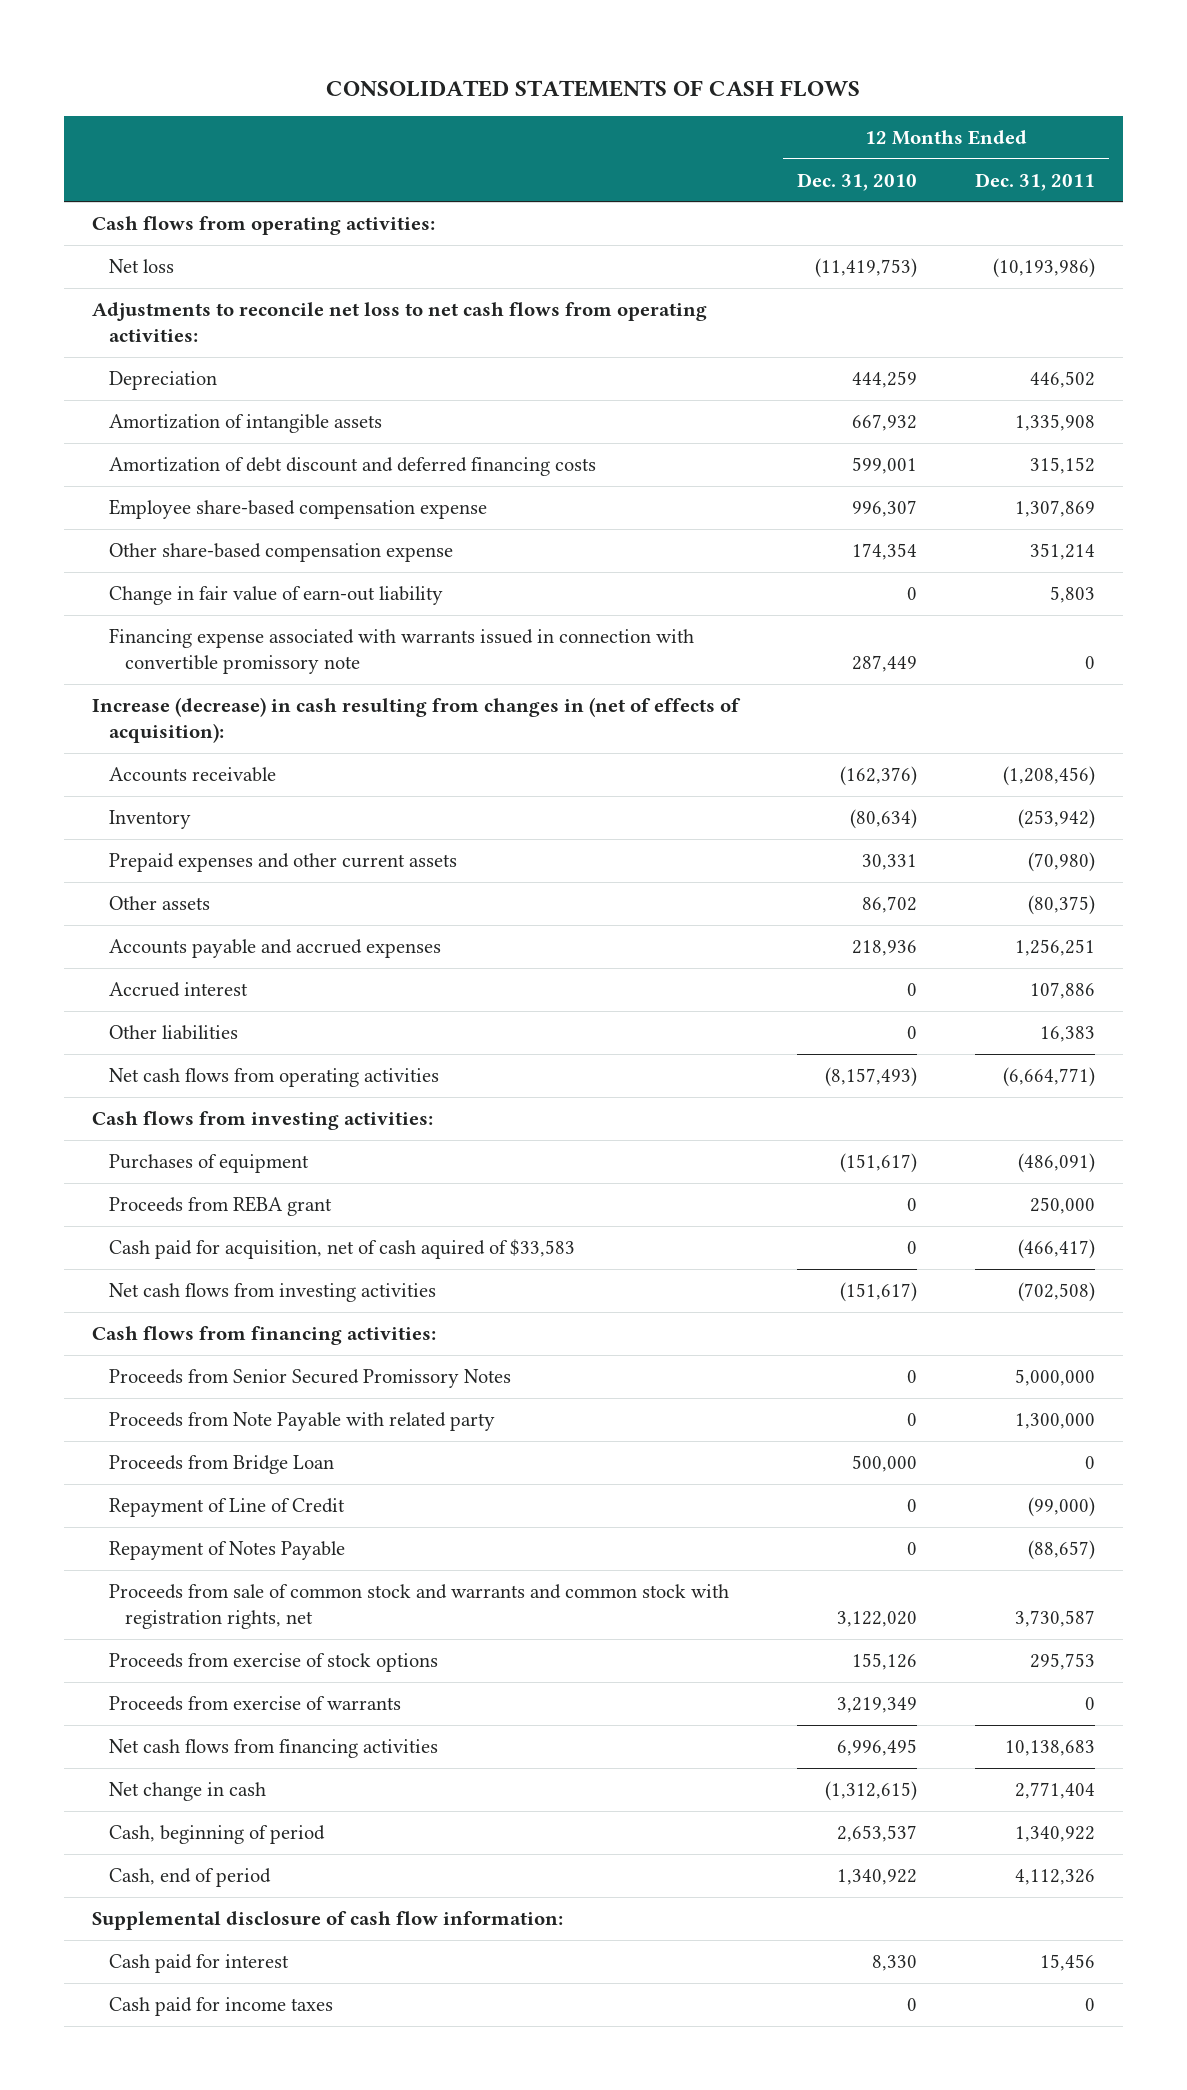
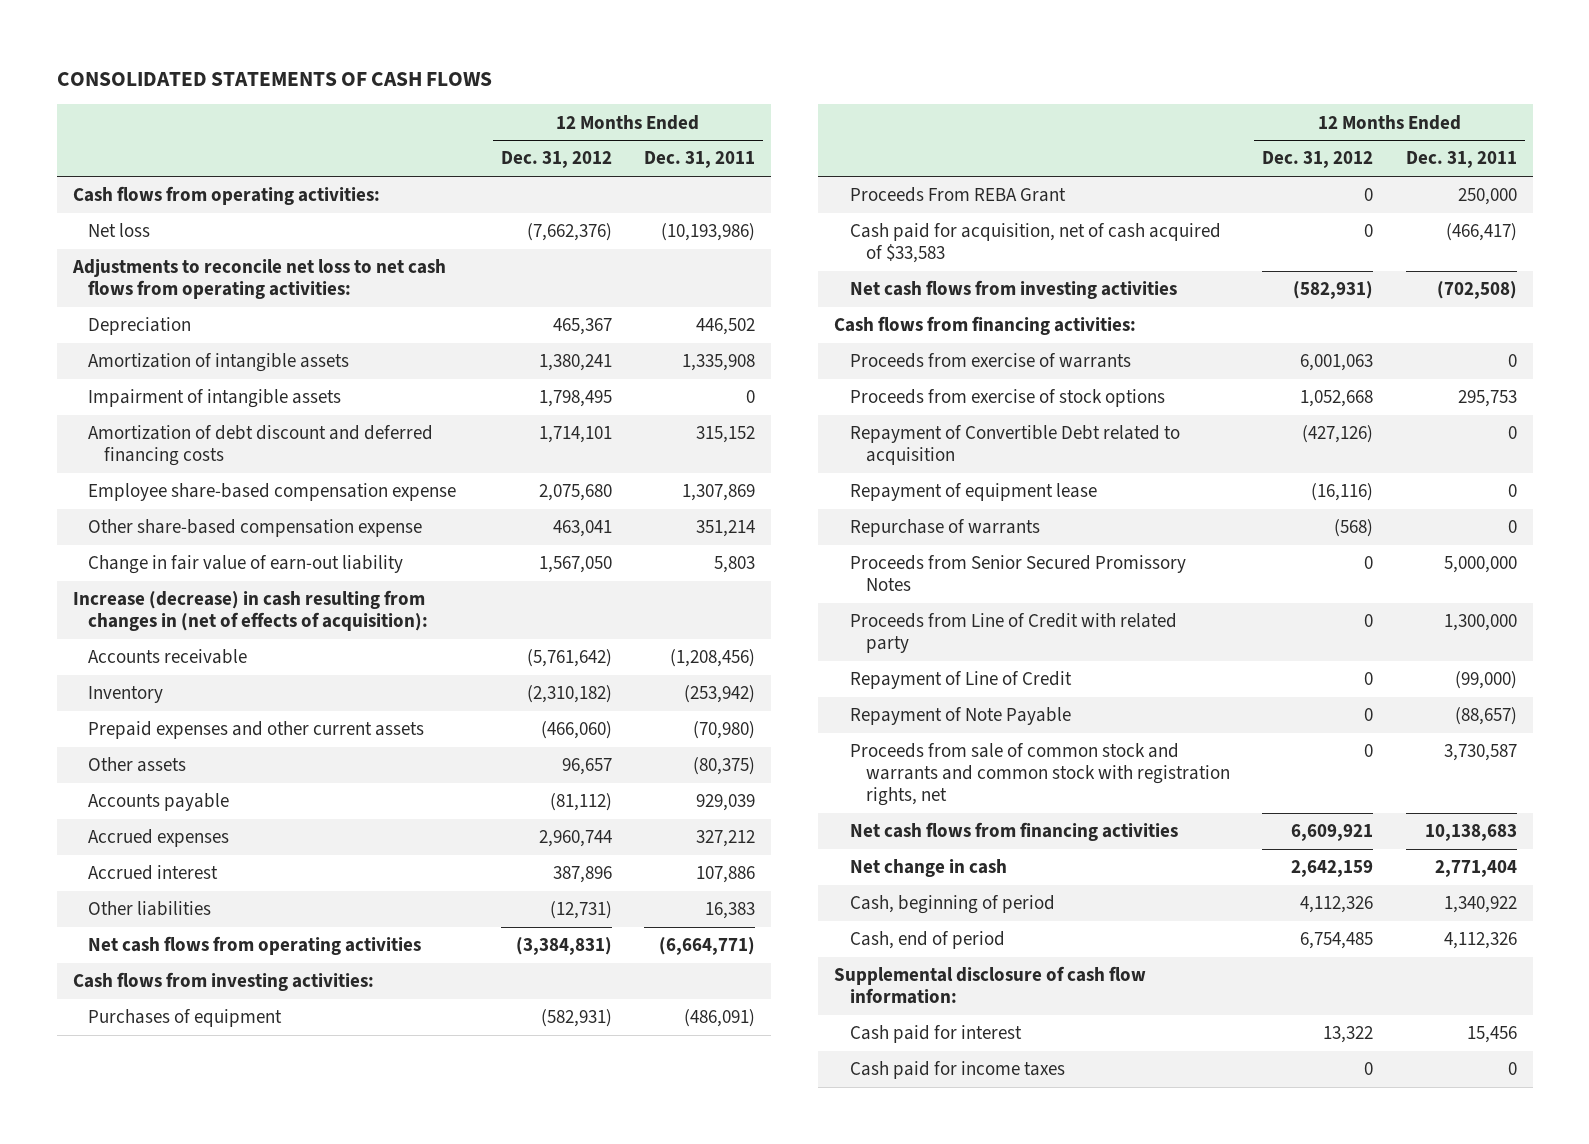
- | 12 Months Ended Dec. 31, 2010 | 12 Months Ended Dec. 31, 2011
+ | 12 Months Ended Dec. 31, 2012 | 12 Months Ended Dec. 31, 2011
+ Impairment of intangible assets | 1,798,495 | 0
- Financing expense associated with warrants issued in connection with convertible promissory note | 287,449 | 0
- Accounts payable and accrued expenses | 218,936 | 1,256,251
+ Accounts payable | (81,112) | 929,039
+ Accrued expenses | 2,960,744 | 327,212
- Proceeds from REBA grant | 0 | 250,000
- Cash paid for acquisition, net of cash aquired of $33,583 | 0 | (466,417)
+ Proceeds From REBA Grant | 0 | 250,000
+ Cash paid for acquisition, net of cash acquired of $33,583 | 0 | (466,417)
moved up: Proceeds from exercise of warrants | 6,001,063 | 0
moved up: Proceeds from exercise of stock options | 1,052,668 | 295,753
+ Repayment of Convertible Debt related to acquisition | (427,126) | 0
+ Repayment of equipment lease | (16,116) | 0
+ Repurchase of warrants | (568) | 0
- Proceeds from Note Payable with related party | 0 | 1,300,000
- Proceeds from Bridge Loan | 500,000 | 0
+ Proceeds from Line of Credit with related party | 0 | 1,300,000
- Repayment of Notes Payable | 0 | (88,657)
+ Repayment of Note Payable | 0 | (88,657)

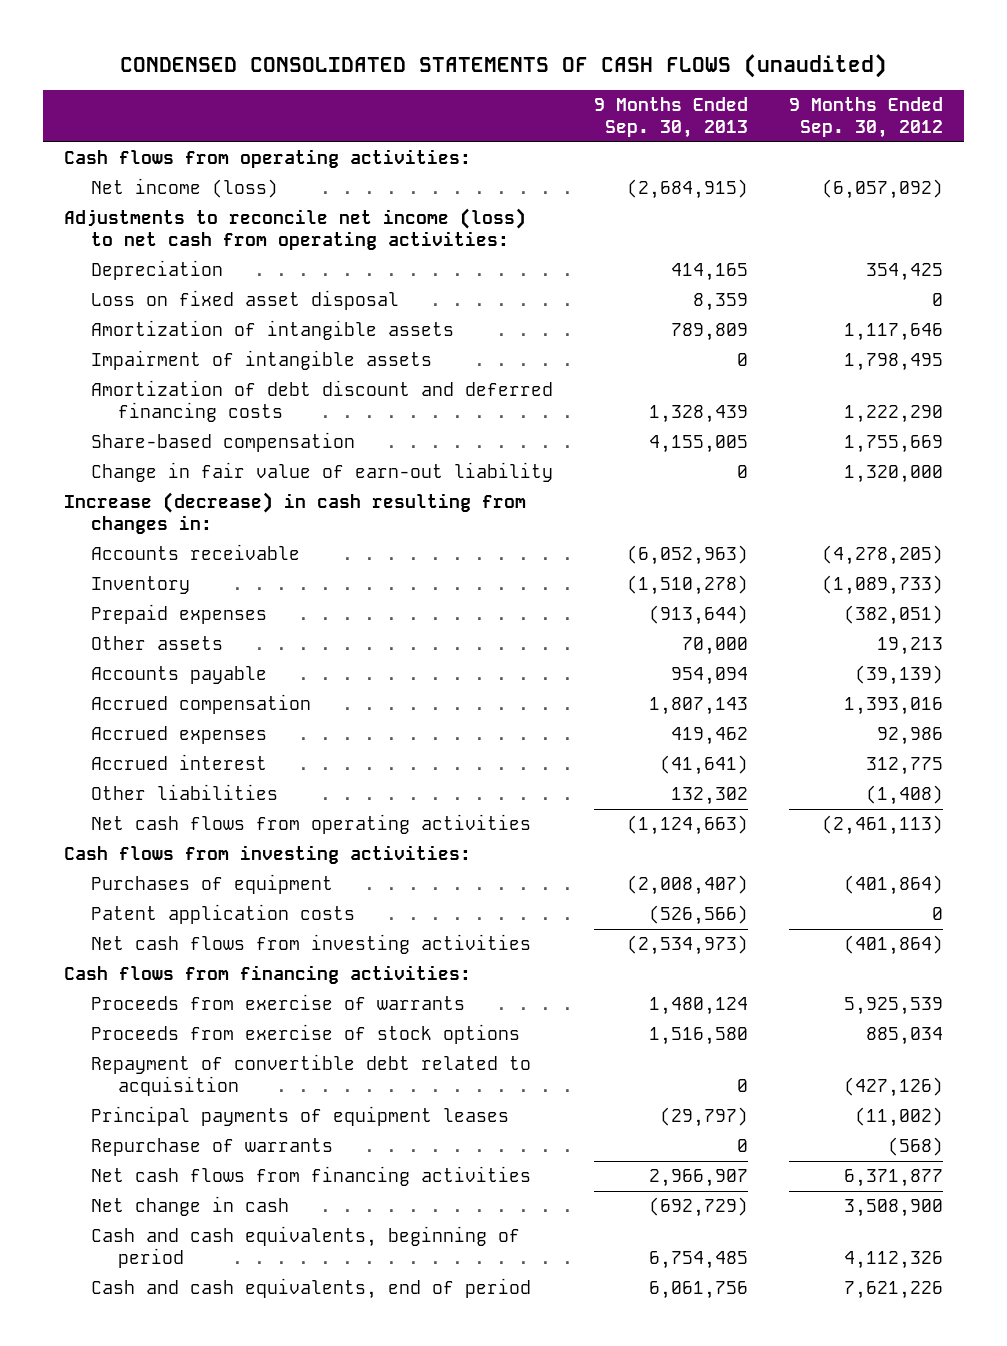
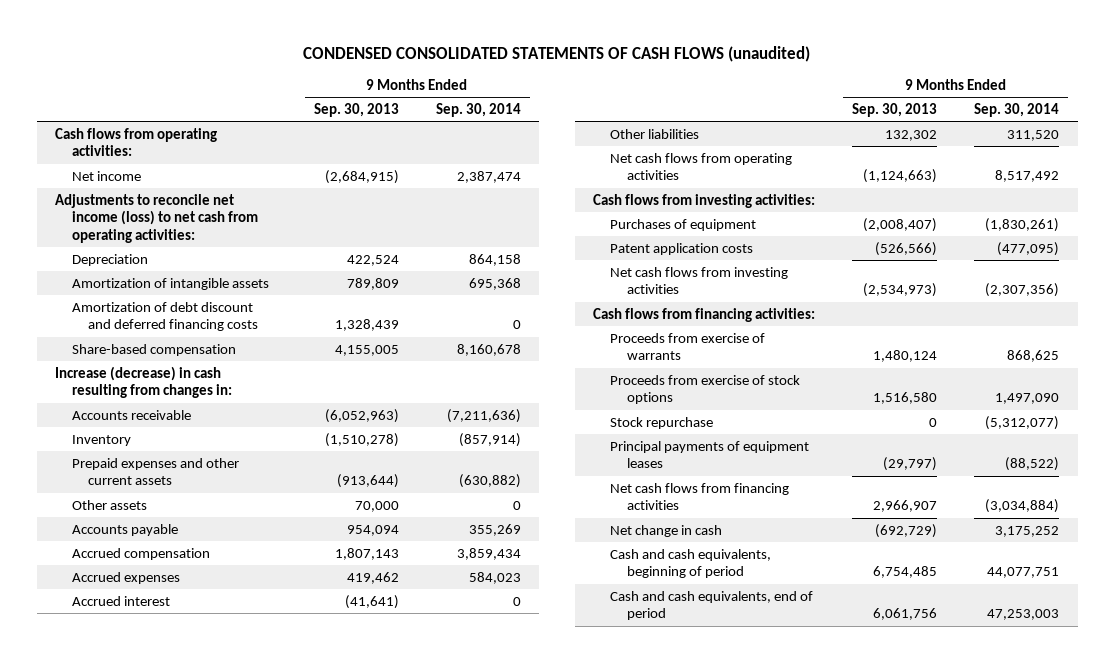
- | 9 Months Ended Sep. 30, 2013 | 9 Months Ended Sep. 30, 2012
+ | 9 Months Ended Sep. 30, 2013 | 9 Months Ended Sep. 30, 2014
- Net income (loss) | (2,684,915) | (6,057,092)
+ Net income | (2,684,915) | 2,387,474
- Depreciation | 414,165 | 354,425
- Loss on fixed asset disposal | 8,359 | 0
+ Depreciation | 422,524 | 864,158
- Impairment of intangible assets | 0 | 1,798,495
- Change in fair value of earn-out liability | 0 | 1,320,000
- Prepaid expenses | (913,644) | (382,051)
+ Prepaid expenses and other current assets | (913,644) | (630,882)
- Repayment of convertible debt related to acquisition | 0 | (427,126)
+ Stock repurchase | 0 | (5,312,077)
- Repurchase of warrants | 0 | (568)

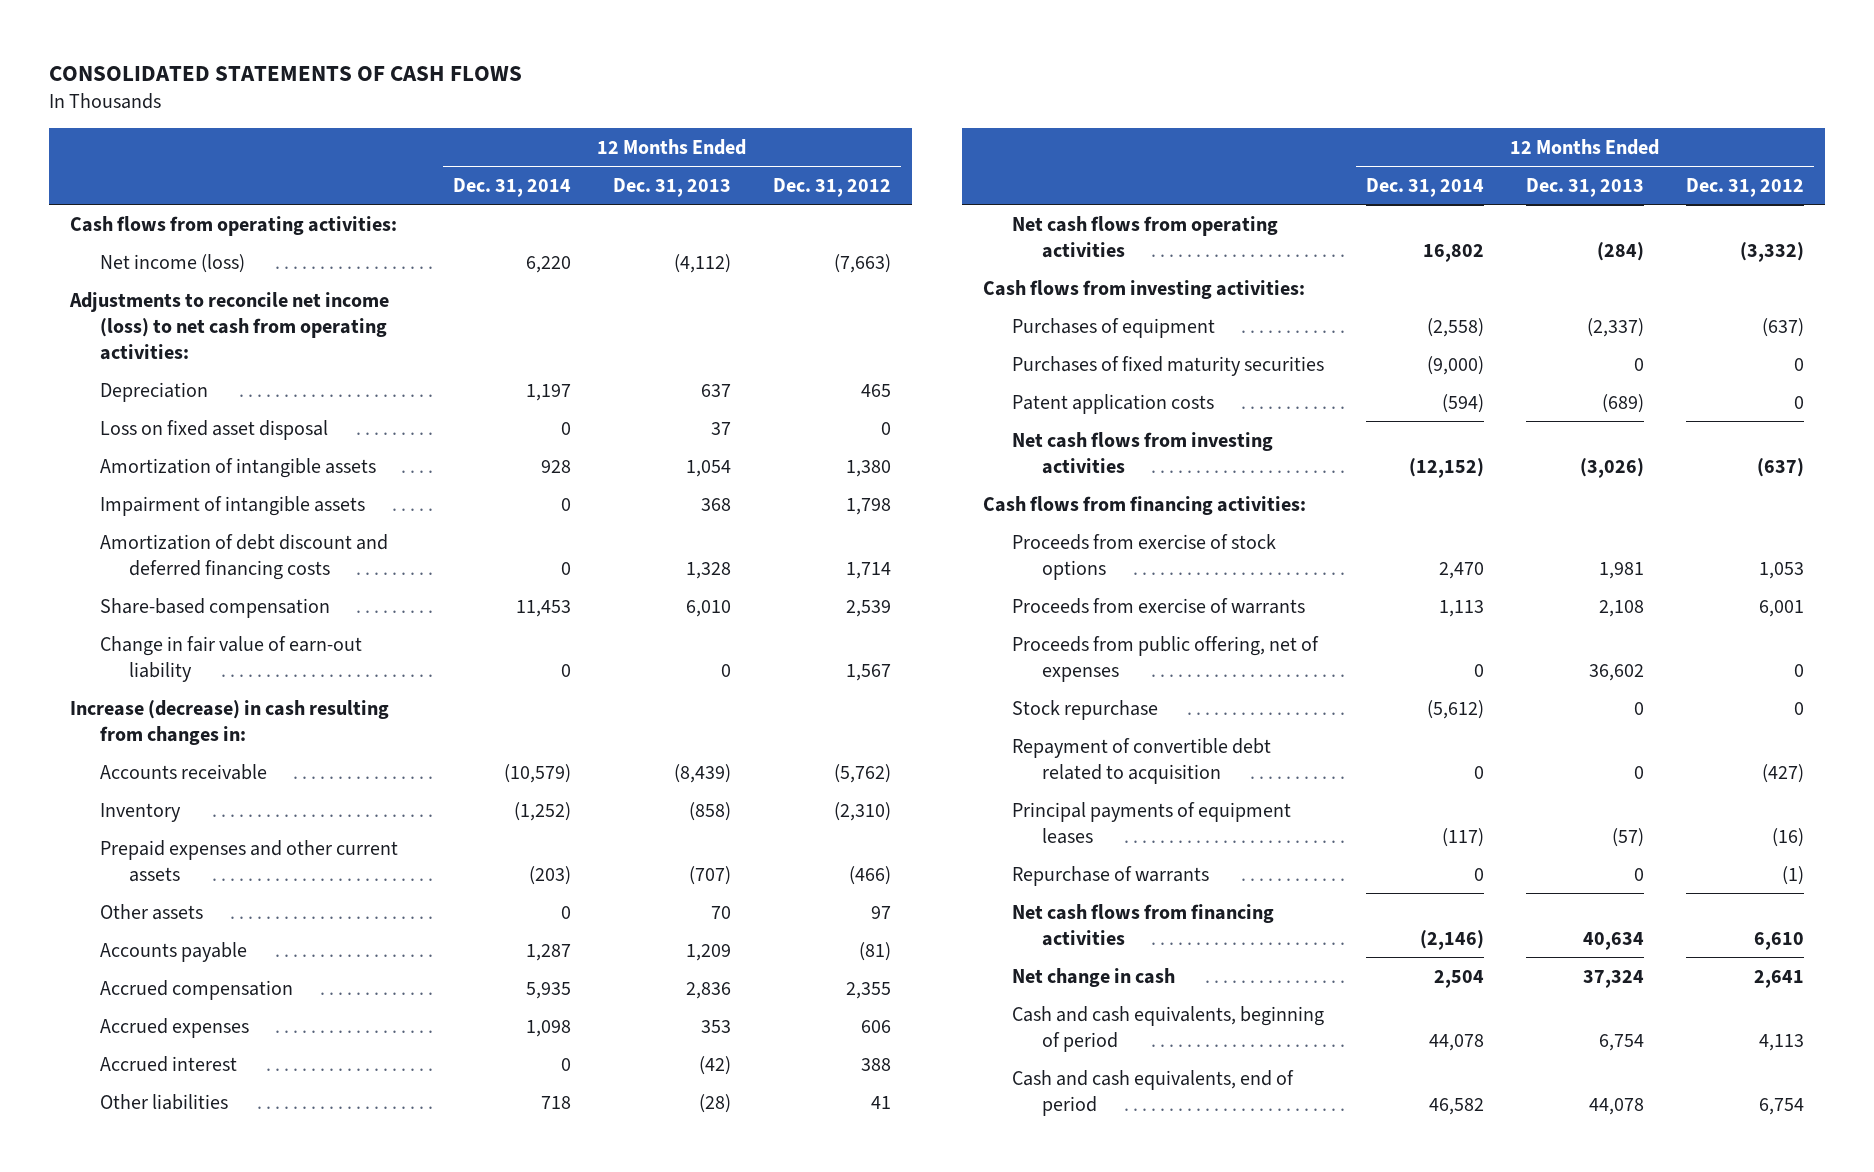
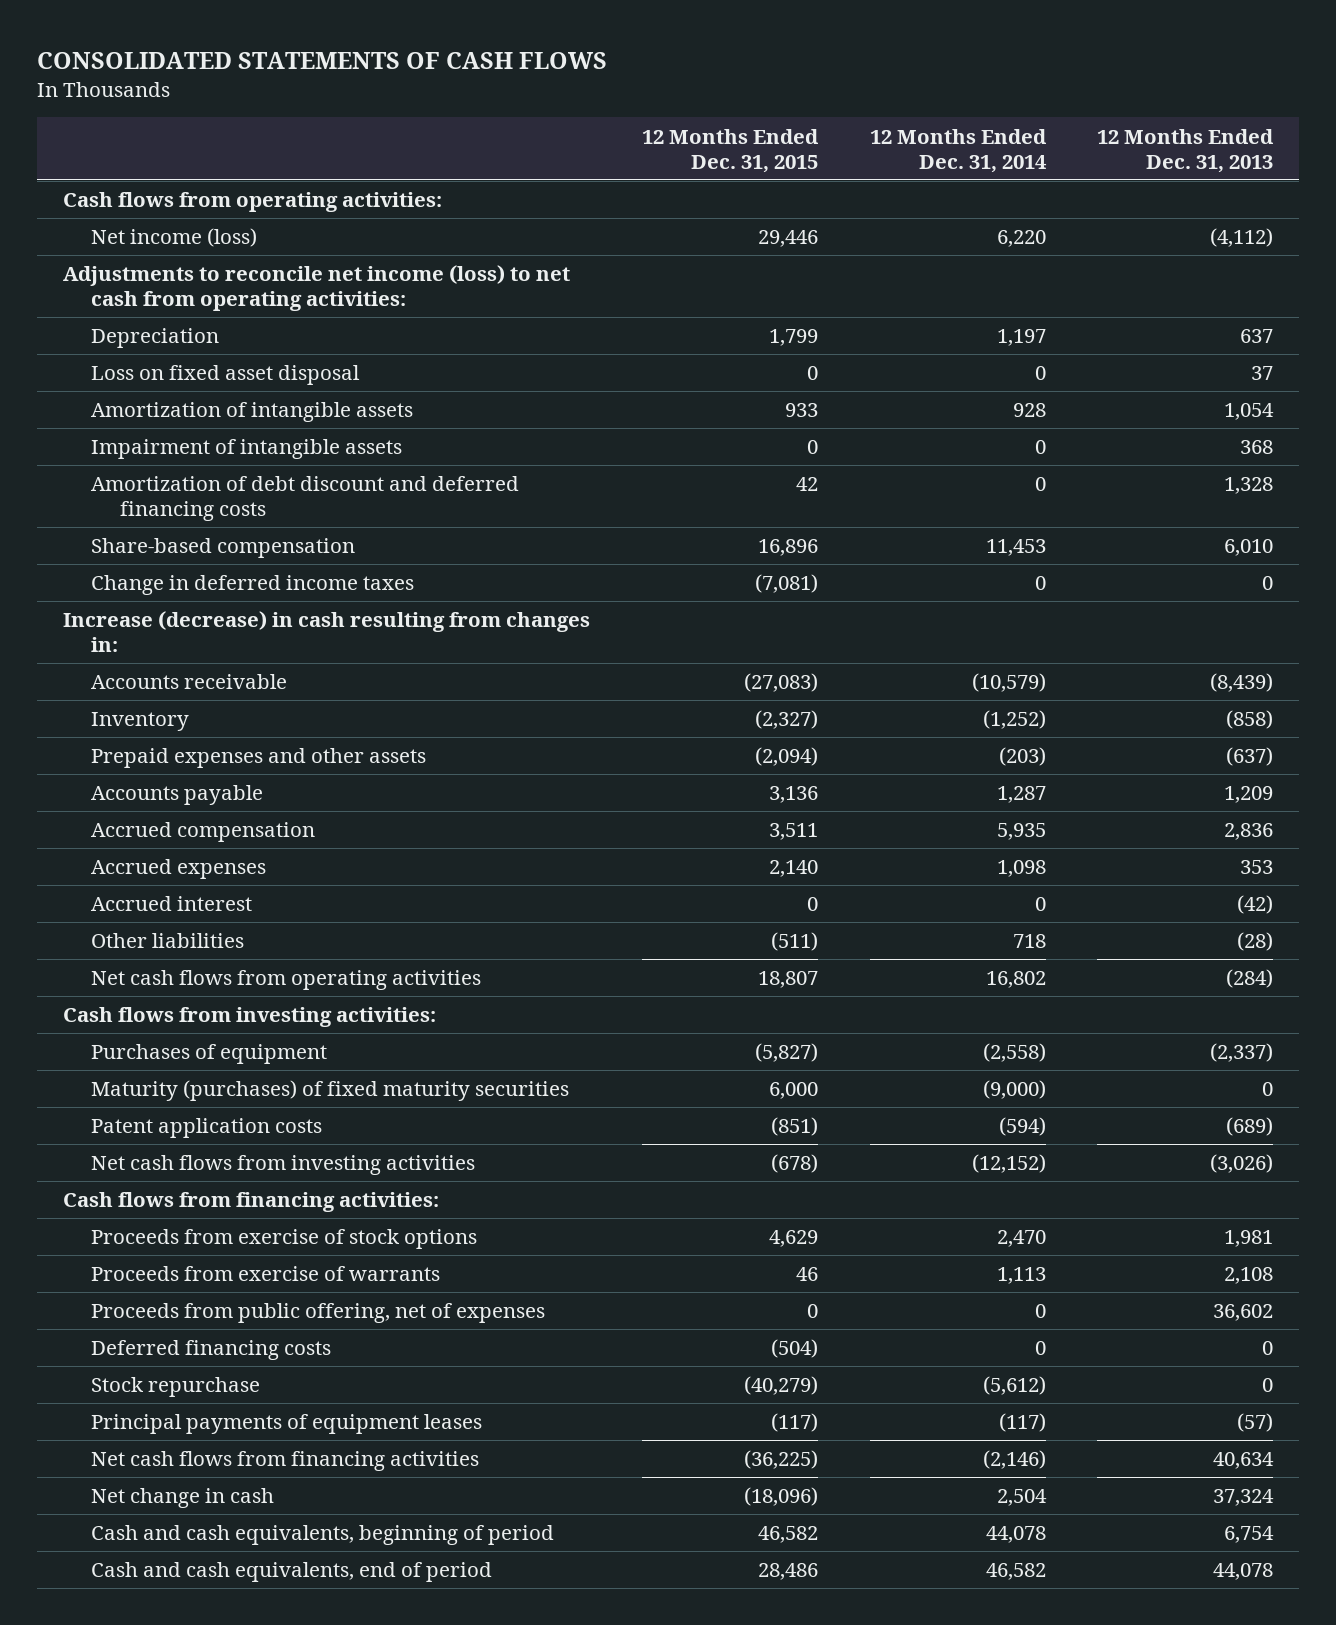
- | 12 Months Ended Dec. 31, 2014 | 12 Months Ended Dec. 31, 2013 | 12 Months Ended Dec. 31, 2012
+ | 12 Months Ended Dec. 31, 2015 | 12 Months Ended Dec. 31, 2014 | 12 Months Ended Dec. 31, 2013
- Change in fair value of earn-out liability | 0 | 0 | 1,567
+ Change in deferred income taxes | (7,081) | 0 | 0
- Prepaid expenses and other current assets | (203) | (707) | (466)
- Other assets | 0 | 70 | 97
+ Prepaid expenses and other assets | (2,094) | (203) | (637)
- Purchases of fixed maturity securities | (9,000) | 0 | 0
+ Maturity (purchases) of fixed maturity securities | 6,000 | (9,000) | 0
+ Deferred financing costs | (504) | 0 | 0
- Repayment of convertible debt related to acquisition | 0 | 0 | (427)
- Repurchase of warrants | 0 | 0 | (1)

